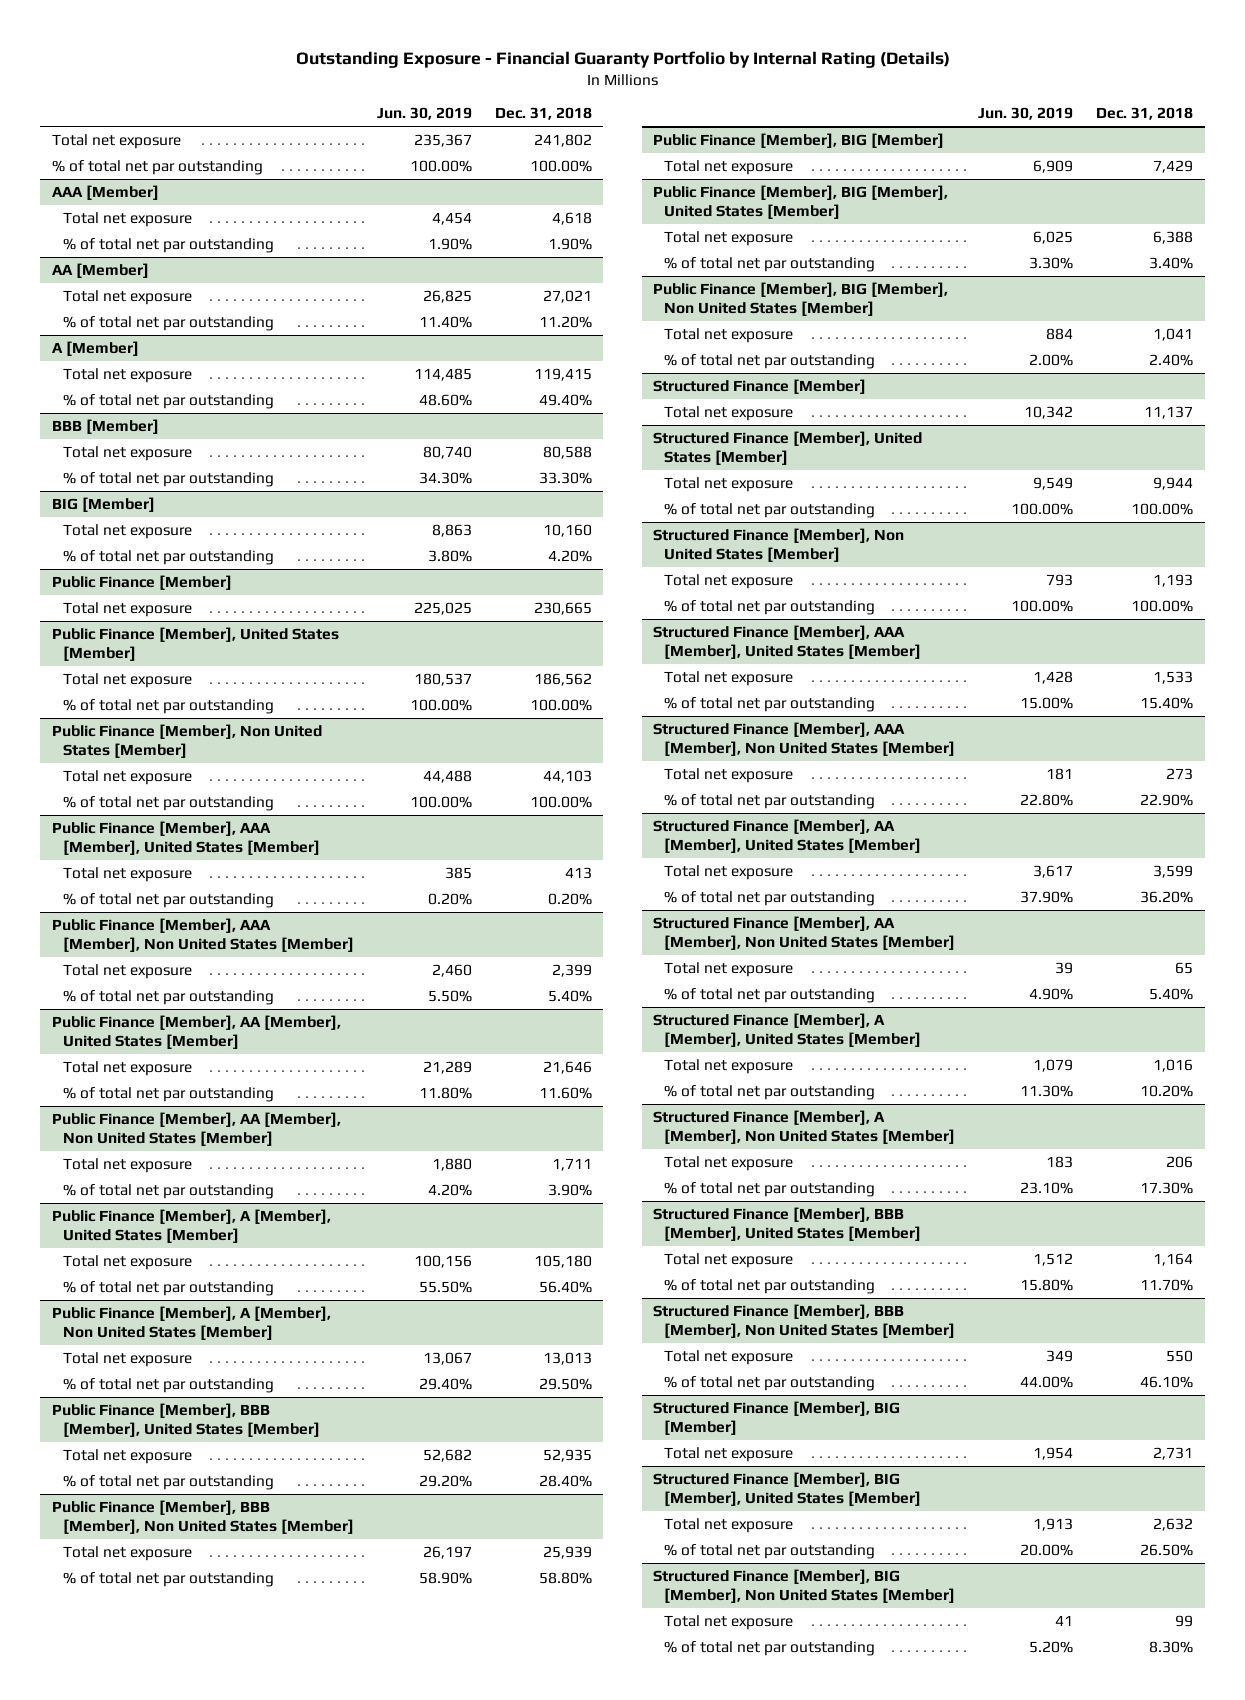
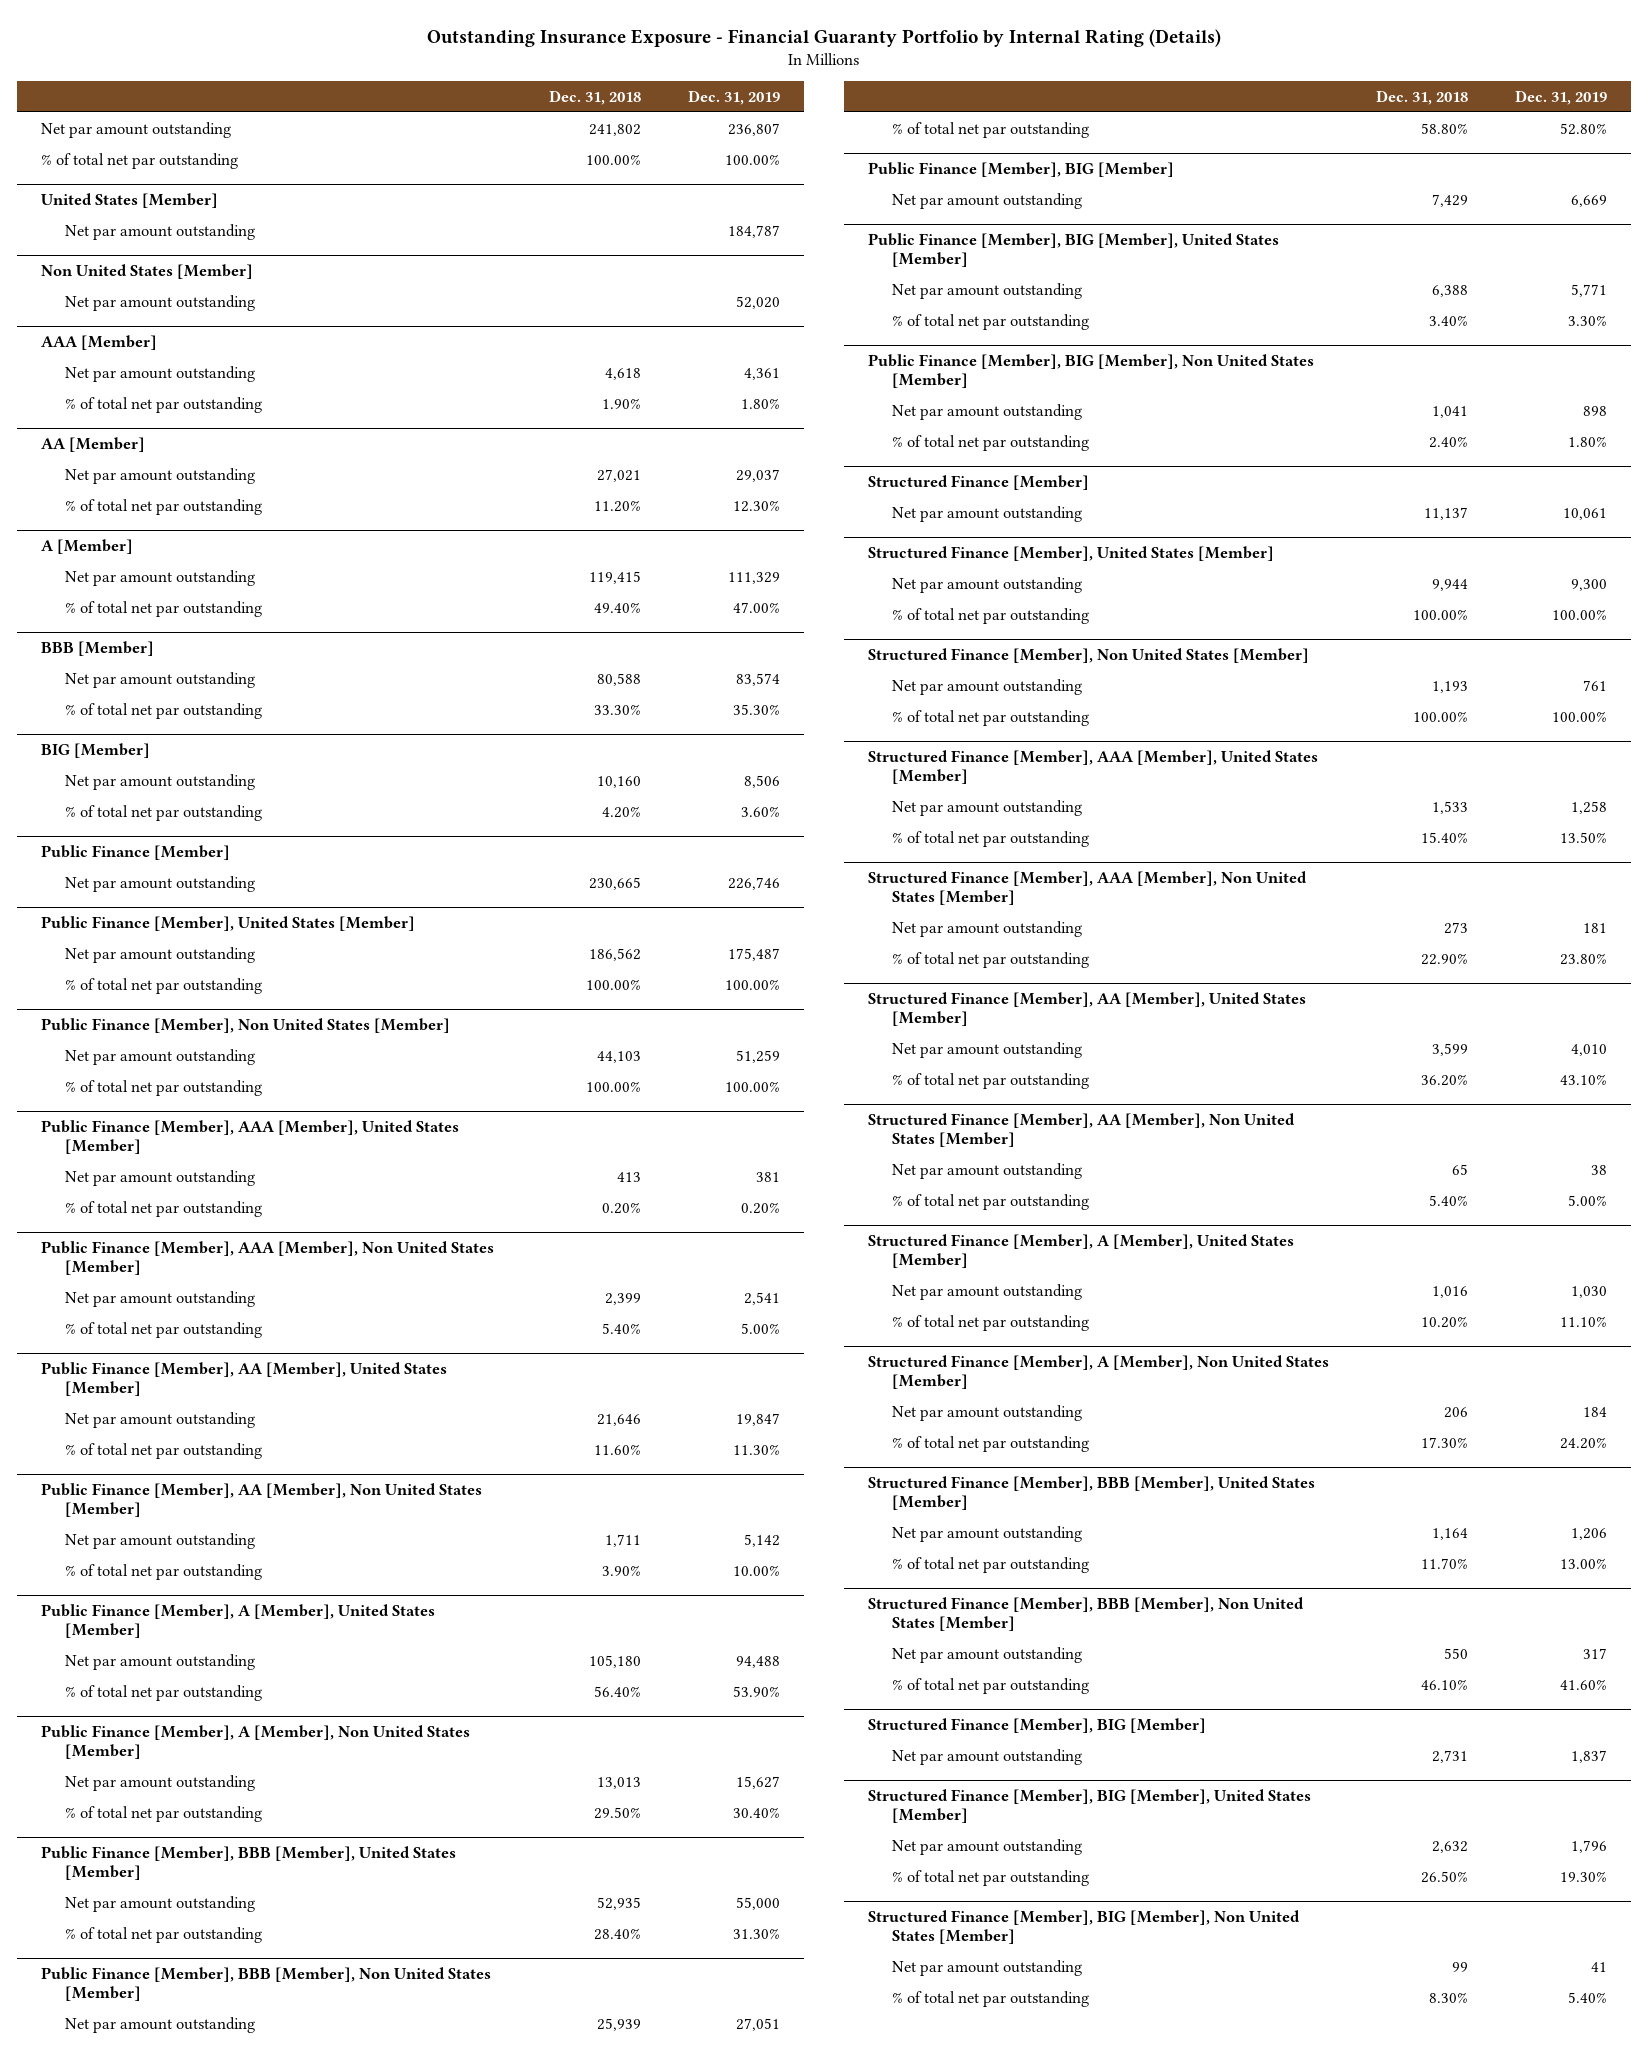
- Outstanding Exposure - Financial Guaranty Portfolio by Internal Rating (Details)
+ Outstanding Insurance Exposure - Financial Guaranty Portfolio by Internal Rating (Details)
- | Jun. 30, 2019 | Dec. 31, 2018
+ | Dec. 31, 2018 | Dec. 31, 2019
- Total net exposure | 235,367 | 241,802
+ Net par amount outstanding | 241,802 | 236,807
+ United States [Member]
+ Net par amount outstanding | | 184,787
+ Non United States [Member]
+ Net par amount outstanding | | 52,020
@ AAA [Member]
- Total net exposure | 4,454 | 4,618
+ Net par amount outstanding | 4,618 | 4,361
@ AA [Member]
- Total net exposure | 26,825 | 27,021
+ Net par amount outstanding | 27,021 | 29,037
@ A [Member]
- Total net exposure | 114,485 | 119,415
+ Net par amount outstanding | 119,415 | 111,329
@ BBB [Member]
- Total net exposure | 80,740 | 80,588
+ Net par amount outstanding | 80,588 | 83,574
@ BIG [Member]
- Total net exposure | 8,863 | 10,160
+ Net par amount outstanding | 10,160 | 8,506
@ Public Finance [Member]
- Total net exposure | 225,025 | 230,665
+ Net par amount outstanding | 230,665 | 226,746
@ Public Finance [Member], United States [Member]
- Total net exposure | 180,537 | 186,562
+ Net par amount outstanding | 186,562 | 175,487
@ Public Finance [Member], Non United States [Member]
- Total net exposure | 44,488 | 44,103
+ Net par amount outstanding | 44,103 | 51,259
@ Public Finance [Member], AAA [Member], United States [Member]
- Total net exposure | 385 | 413
+ Net par amount outstanding | 413 | 381
@ Public Finance [Member], AAA [Member], Non United States [Member]
- Total net exposure | 2,460 | 2,399
+ Net par amount outstanding | 2,399 | 2,541
@ Public Finance [Member], AA [Member], United States [Member]
- Total net exposure | 21,289 | 21,646
+ Net par amount outstanding | 21,646 | 19,847
@ Public Finance [Member], AA [Member], Non United States [Member]
- Total net exposure | 1,880 | 1,711
+ Net par amount outstanding | 1,711 | 5,142
@ Public Finance [Member], A [Member], United States [Member]
- Total net exposure | 100,156 | 105,180
+ Net par amount outstanding | 105,180 | 94,488
@ Public Finance [Member], A [Member], Non United States [Member]
- Total net exposure | 13,067 | 13,013
+ Net par amount outstanding | 13,013 | 15,627
@ Public Finance [Member], BBB [Member], United States [Member]
- Total net exposure | 52,682 | 52,935
+ Net par amount outstanding | 52,935 | 55,000
@ Public Finance [Member], BBB [Member], Non United States [Member]
- Total net exposure | 26,197 | 25,939
+ Net par amount outstanding | 25,939 | 27,051
@ Public Finance [Member], BIG [Member]
- Total net exposure | 6,909 | 7,429
+ Net par amount outstanding | 7,429 | 6,669
@ Public Finance [Member], BIG [Member], United States [Member]
- Total net exposure | 6,025 | 6,388
+ Net par amount outstanding | 6,388 | 5,771
@ Public Finance [Member], BIG [Member], Non United States [Member]
- Total net exposure | 884 | 1,041
+ Net par amount outstanding | 1,041 | 898
@ Structured Finance [Member]
- Total net exposure | 10,342 | 11,137
+ Net par amount outstanding | 11,137 | 10,061
@ Structured Finance [Member], United States [Member]
- Total net exposure | 9,549 | 9,944
+ Net par amount outstanding | 9,944 | 9,300
@ Structured Finance [Member], Non United States [Member]
- Total net exposure | 793 | 1,193
+ Net par amount outstanding | 1,193 | 761
@ Structured Finance [Member], AAA [Member], United States [Member]
- Total net exposure | 1,428 | 1,533
+ Net par amount outstanding | 1,533 | 1,258
@ Structured Finance [Member], AAA [Member], Non United States [Member]
- Total net exposure | 181 | 273
+ Net par amount outstanding | 273 | 181
@ Structured Finance [Member], AA [Member], United States [Member]
- Total net exposure | 3,617 | 3,599
+ Net par amount outstanding | 3,599 | 4,010
@ Structured Finance [Member], AA [Member], Non United States [Member]
- Total net exposure | 39 | 65
+ Net par amount outstanding | 65 | 38
@ Structured Finance [Member], A [Member], United States [Member]
- Total net exposure | 1,079 | 1,016
+ Net par amount outstanding | 1,016 | 1,030
@ Structured Finance [Member], A [Member], Non United States [Member]
- Total net exposure | 183 | 206
+ Net par amount outstanding | 206 | 184
@ Structured Finance [Member], BBB [Member], United States [Member]
- Total net exposure | 1,512 | 1,164
+ Net par amount outstanding | 1,164 | 1,206
@ Structured Finance [Member], BBB [Member], Non United States [Member]
- Total net exposure | 349 | 550
+ Net par amount outstanding | 550 | 317
@ Structured Finance [Member], BIG [Member]
- Total net exposure | 1,954 | 2,731
+ Net par amount outstanding | 2,731 | 1,837
@ Structured Finance [Member], BIG [Member], United States [Member]
- Total net exposure | 1,913 | 2,632
+ Net par amount outstanding | 2,632 | 1,796
@ Structured Finance [Member], BIG [Member], Non United States [Member]
- Total net exposure | 41 | 99
+ Net par amount outstanding | 99 | 41

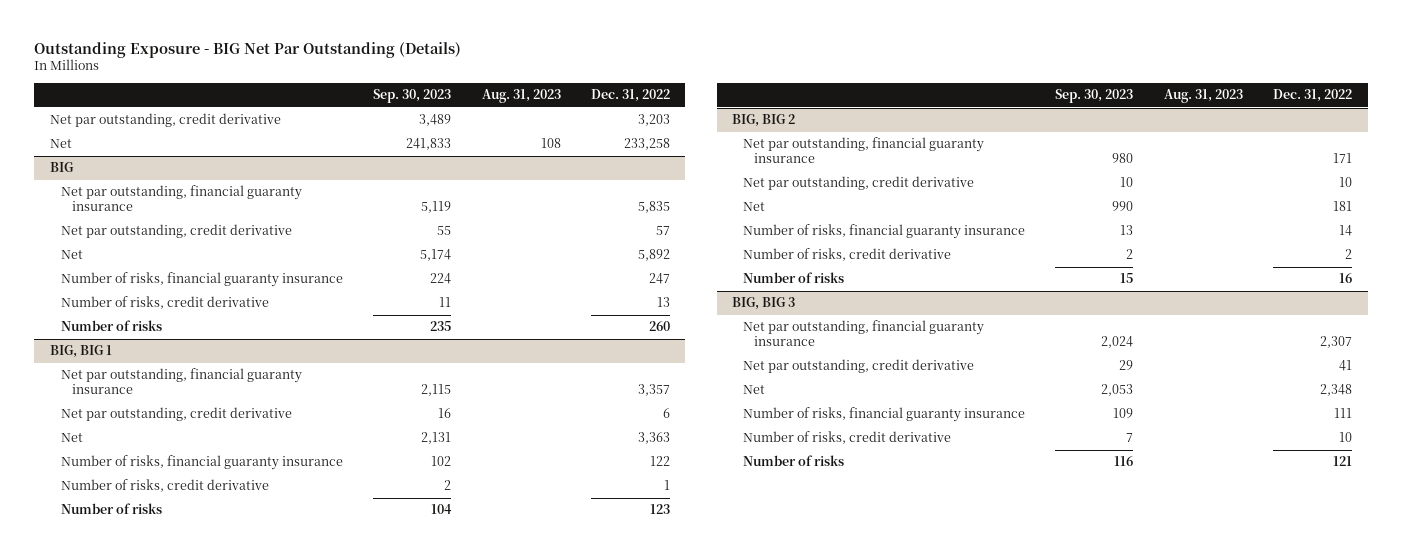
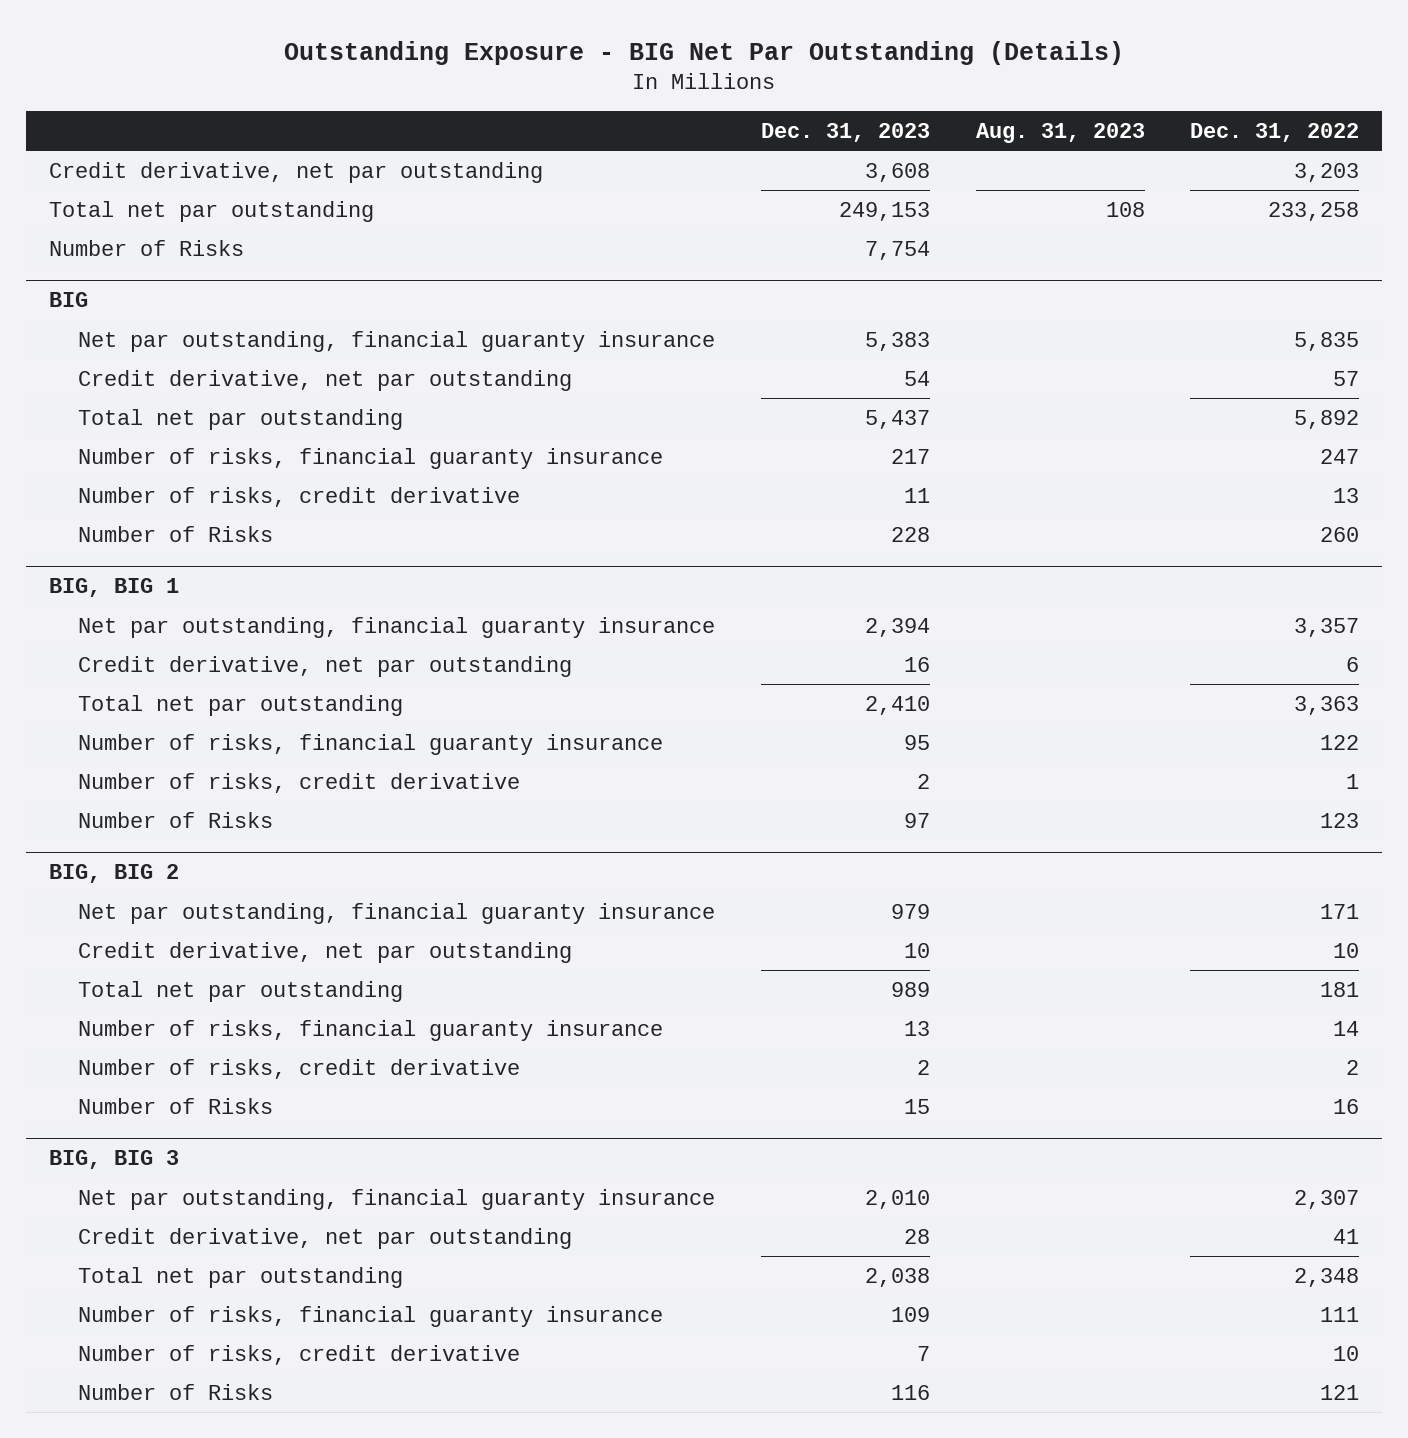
- | Sep. 30, 2023 | Aug. 31, 2023 | Dec. 31, 2022
+ | Dec. 31, 2023 | Aug. 31, 2023 | Dec. 31, 2022
- Net par outstanding, credit derivative | 3,489 | | 3,203
- Net | 241,833 | 108 | 233,258
+ Credit derivative, net par outstanding | 3,608 | | 3,203
+ Total net par outstanding | 249,153 | 108 | 233,258
+ Number of Risks | 7,754 | |
@ BIG
- Net par outstanding, credit derivative | 55 | | 57
- Net | 5,174 | | 5,892
+ Credit derivative, net par outstanding | 54 | | 57
+ Total net par outstanding | 5,437 | | 5,892
- Number of risks | 235 | | 260
+ Number of Risks | 228 | | 260
@ BIG, BIG 1
- Net par outstanding, credit derivative | 16 | | 6
- Net | 2,131 | | 3,363
+ Credit derivative, net par outstanding | 16 | | 6
+ Total net par outstanding | 2,410 | | 3,363
- Number of risks | 104 | | 123
+ Number of Risks | 97 | | 123
@ BIG, BIG 2
- Net par outstanding, credit derivative | 10 | | 10
- Net | 990 | | 181
+ Credit derivative, net par outstanding | 10 | | 10
+ Total net par outstanding | 989 | | 181
- Number of risks | 15 | | 16
+ Number of Risks | 15 | | 16
@ BIG, BIG 3
- Net par outstanding, credit derivative | 29 | | 41
- Net | 2,053 | | 2,348
+ Credit derivative, net par outstanding | 28 | | 41
+ Total net par outstanding | 2,038 | | 2,348
- Number of risks | 116 | | 121
+ Number of Risks | 116 | | 121

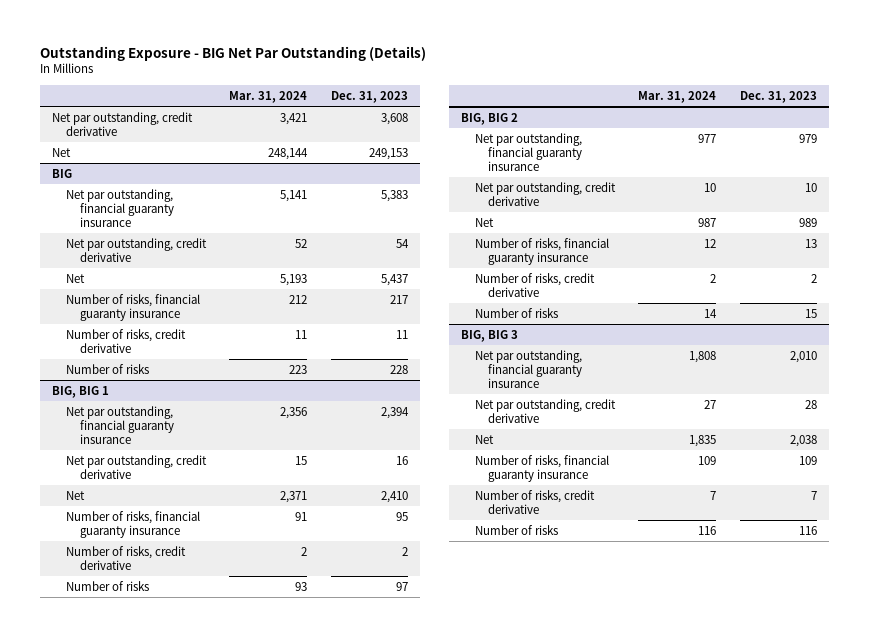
- | Dec. 31, 2023 | Aug. 31, 2023 | Dec. 31, 2022
+ | Mar. 31, 2024 | Dec. 31, 2023
- Credit derivative, net par outstanding | 3,608 | | 3,203
- Total net par outstanding | 249,153 | 108 | 233,258
- Number of Risks | 7,754 | |
+ Net par outstanding, credit derivative | 3,421 | 3,608
+ Net | 248,144 | 249,153
@ BIG
- Credit derivative, net par outstanding | 54 | | 57
- Total net par outstanding | 5,437 | | 5,892
+ Net par outstanding, credit derivative | 52 | 54
+ Net | 5,193 | 5,437
- Number of Risks | 228 | | 260
+ Number of risks | 223 | 228
@ BIG, BIG 1
- Credit derivative, net par outstanding | 16 | | 6
- Total net par outstanding | 2,410 | | 3,363
+ Net par outstanding, credit derivative | 15 | 16
+ Net | 2,371 | 2,410
- Number of Risks | 97 | | 123
+ Number of risks | 93 | 97
@ BIG, BIG 2
- Credit derivative, net par outstanding | 10 | | 10
- Total net par outstanding | 989 | | 181
+ Net par outstanding, credit derivative | 10 | 10
+ Net | 987 | 989
- Number of Risks | 15 | | 16
+ Number of risks | 14 | 15
@ BIG, BIG 3
- Credit derivative, net par outstanding | 28 | | 41
- Total net par outstanding | 2,038 | | 2,348
+ Net par outstanding, credit derivative | 27 | 28
+ Net | 1,835 | 2,038
- Number of Risks | 116 | | 121
+ Number of risks | 116 | 116

